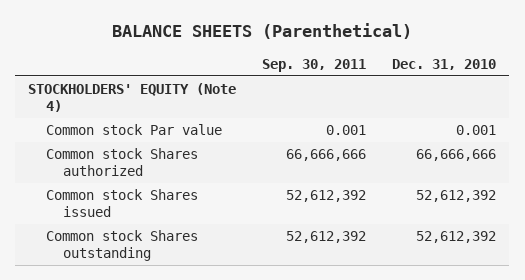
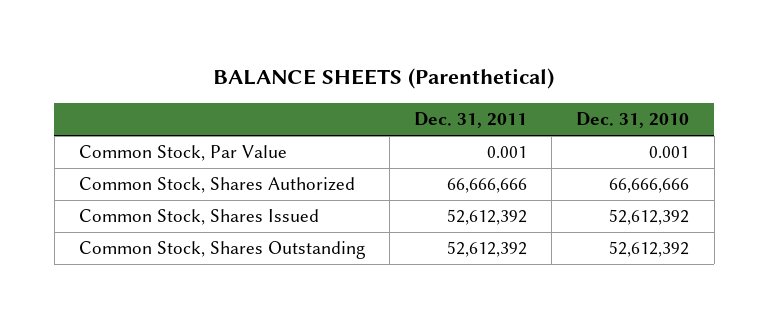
- | Sep. 30, 2011 | Dec. 31, 2010
+ | Dec. 31, 2011 | Dec. 31, 2010
- STOCKHOLDERS' EQUITY (Note 4)
- Common stock Par value | 0.001 | 0.001
- Common stock Shares authorized | 66,666,666 | 66,666,666
- Common stock Shares issued | 52,612,392 | 52,612,392
- Common stock Shares outstanding | 52,612,392 | 52,612,392
+ Common Stock, Par Value | 0.001 | 0.001
+ Common Stock, Shares Authorized | 66,666,666 | 66,666,666
+ Common Stock, Shares Issued | 52,612,392 | 52,612,392
+ Common Stock, Shares Outstanding | 52,612,392 | 52,612,392

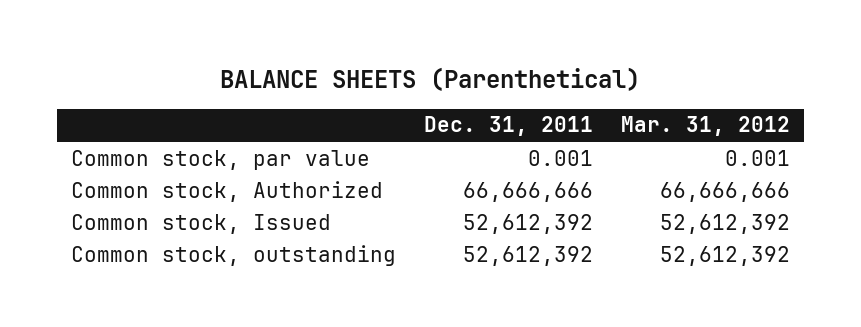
- | Dec. 31, 2011 | Dec. 31, 2010
+ | Dec. 31, 2011 | Mar. 31, 2012
- Common Stock, Par Value | 0.001 | 0.001
- Common Stock, Shares Authorized | 66,666,666 | 66,666,666
- Common Stock, Shares Issued | 52,612,392 | 52,612,392
- Common Stock, Shares Outstanding | 52,612,392 | 52,612,392
+ Common stock, par value | 0.001 | 0.001
+ Common stock, Authorized | 66,666,666 | 66,666,666
+ Common stock, Issued | 52,612,392 | 52,612,392
+ Common stock, outstanding | 52,612,392 | 52,612,392

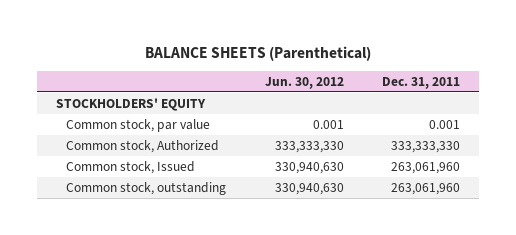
- | Dec. 31, 2011 | Mar. 31, 2012
+ | Jun. 30, 2012 | Dec. 31, 2011
+ STOCKHOLDERS' EQUITY
- Common stock, Authorized | 66,666,666 | 66,666,666
- Common stock, Issued | 52,612,392 | 52,612,392
- Common stock, outstanding | 52,612,392 | 52,612,392
+ Common stock, Authorized | 333,333,330 | 333,333,330
+ Common stock, Issued | 330,940,630 | 263,061,960
+ Common stock, outstanding | 330,940,630 | 263,061,960

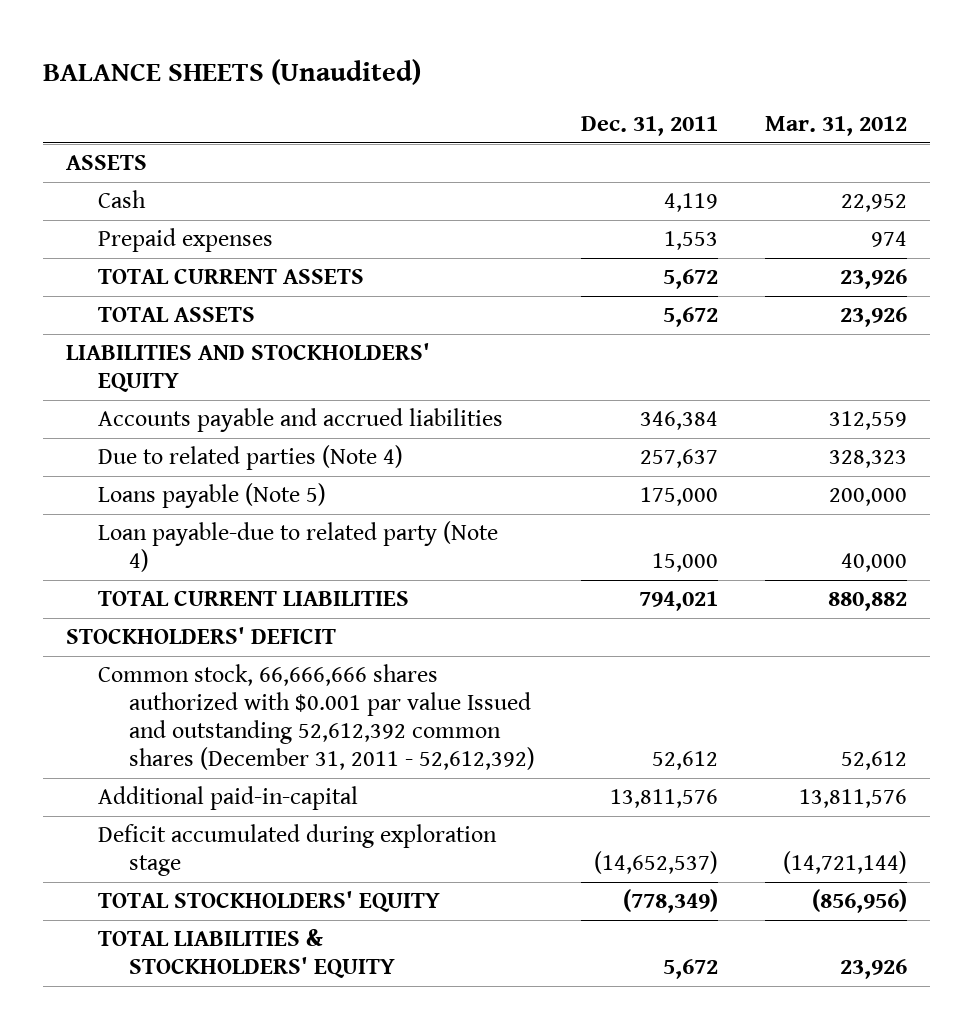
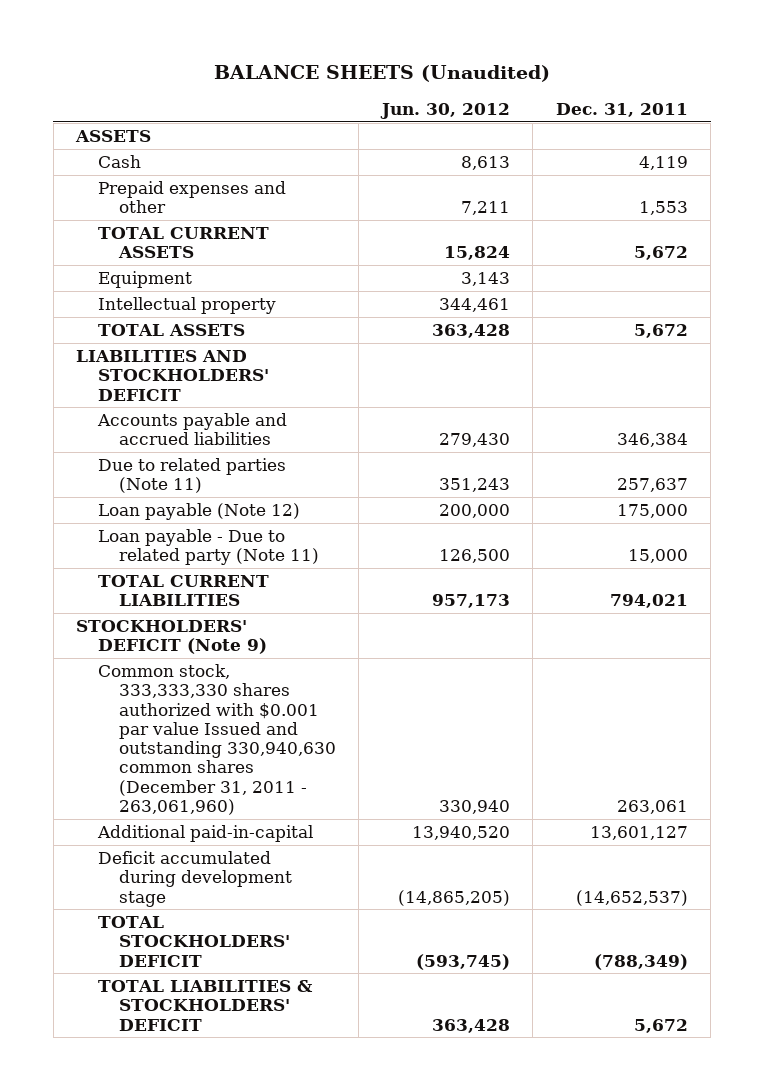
- | Dec. 31, 2011 | Mar. 31, 2012
+ | Jun. 30, 2012 | Dec. 31, 2011
- Prepaid expenses | 1,553 | 974
+ Prepaid expenses and other | 7,211 | 1,553
+ Equipment | 3,143 |
+ Intellectual property | 344,461 |
- LIABILITIES AND STOCKHOLDERS' EQUITY
+ LIABILITIES AND STOCKHOLDERS' DEFICIT
- Due to related parties (Note 4) | 257,637 | 328,323
- Loans payable (Note 5) | 175,000 | 200,000
- Loan payable-due to related party (Note 4) | 15,000 | 40,000
+ Due to related parties (Note 11) | 351,243 | 257,637
+ Loan payable (Note 12) | 200,000 | 175,000
+ Loan payable - Due to related party (Note 11) | 126,500 | 15,000
- STOCKHOLDERS' DEFICIT
- Common stock, 66,666,666 shares authorized with $0.001 par value Issued and outstanding 52,612,392 common shares (December 31, 2011 - 52,612,392) | 52,612 | 52,612
- Additional paid-in-capital | 13,811,576 | 13,811,576
- Deficit accumulated during exploration stage | (14,652,537) | (14,721,144)
- TOTAL STOCKHOLDERS' EQUITY | (778,349) | (856,956)
- TOTAL LIABILITIES & STOCKHOLDERS' EQUITY | 5,672 | 23,926
+ STOCKHOLDERS' DEFICIT (Note 9)
+ Common stock, 333,333,330 shares authorized with $0.001 par value Issued and outstanding 330,940,630 common shares (December 31, 2011 - 263,061,960) | 330,940 | 263,061
+ Additional paid-in-capital | 13,940,520 | 13,601,127
+ Deficit accumulated during development stage | (14,865,205) | (14,652,537)
+ TOTAL STOCKHOLDERS' DEFICIT | (593,745) | (788,349)
+ TOTAL LIABILITIES & STOCKHOLDERS' DEFICIT | 363,428 | 5,672

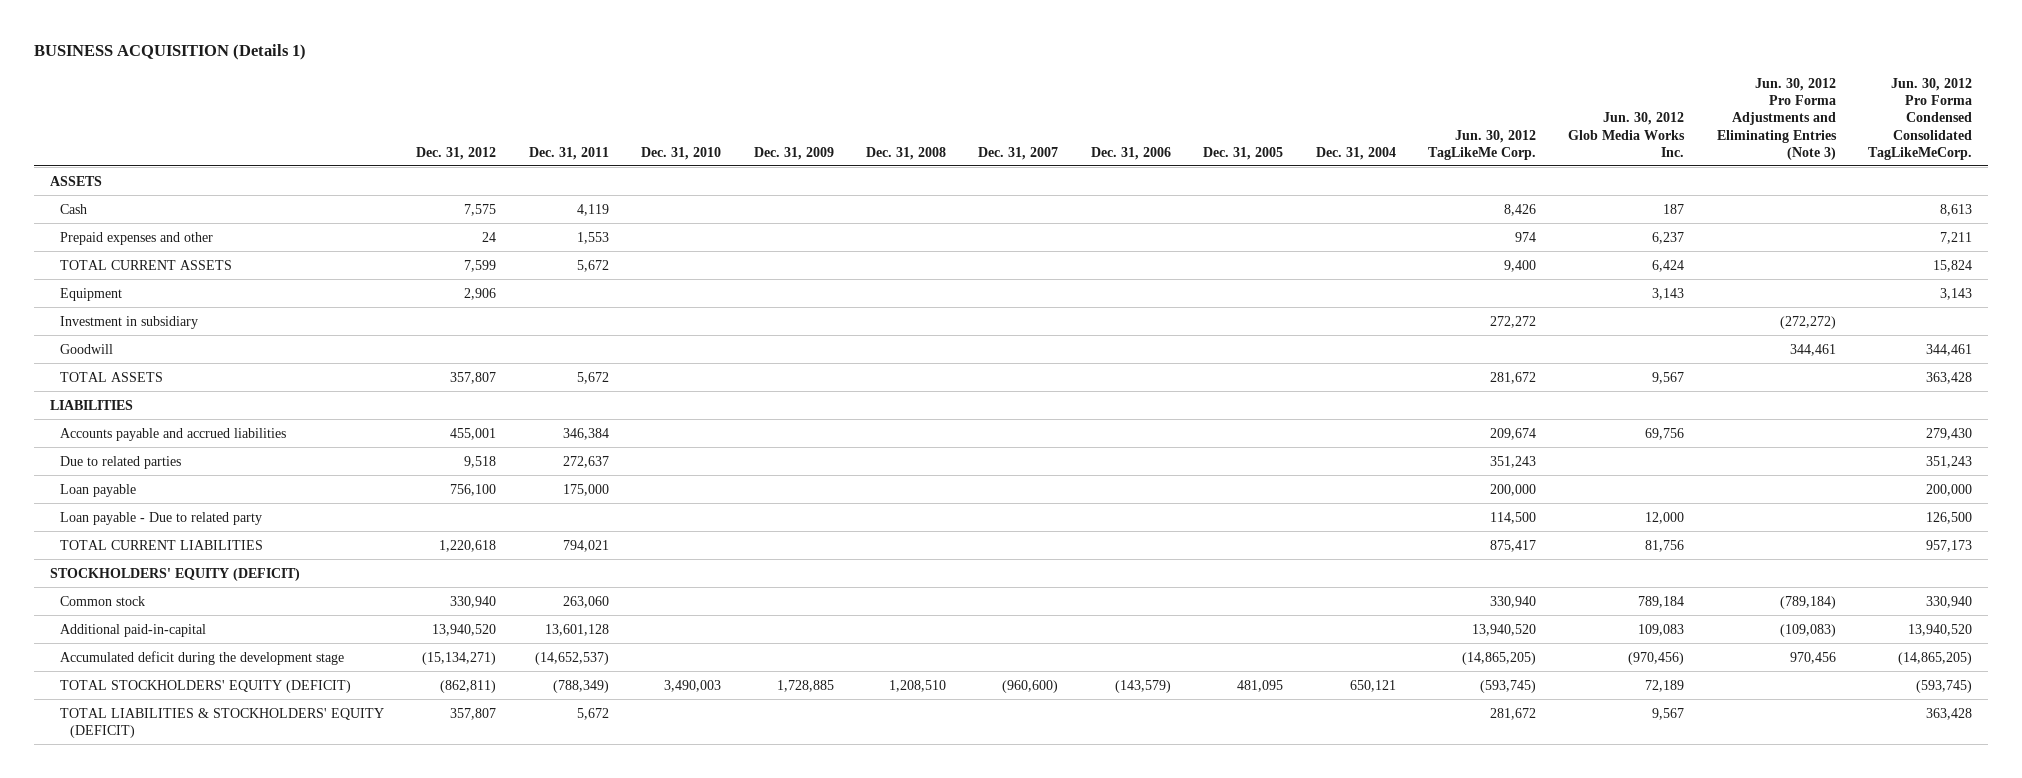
- BALANCE SHEETS (Unaudited)
+ BUSINESS ACQUISITION (Details 1)
- | Jun. 30, 2012 | Dec. 31, 2011
+ | Dec. 31, 2012 | Dec. 31, 2011 | Dec. 31, 2010 | Dec. 31, 2009 | Dec. 31, 2008 | Dec. 31, 2007 | Dec. 31, 2006 | Dec. 31, 2005 | Dec. 31, 2004 | Jun. 30, 2012 TagLikeMe Corp. | Jun. 30, 2012 Glob Media Works Inc. | Jun. 30, 2012 Pro Forma Adjustments and Eliminating Entries (Note 3) | Jun. 30, 2012 Pro Forma Condensed Consolidated TagLikeMeCorp.
- Intellectual property | 344,461 |
+ Investment in subsidiary | | | | | | | | | | 272,272 | | (272,272) |
+ Goodwill | | | | | | | | | | | | 344,461 | 344,461
- LIABILITIES AND STOCKHOLDERS' DEFICIT
+ LIABILITIES
- Due to related parties (Note 11) | 351,243 | 257,637
- Loan payable (Note 12) | 200,000 | 175,000
- Loan payable - Due to related party (Note 11) | 126,500 | 15,000
+ Due to related parties | 9,518 | 272,637 | | | | | | | | 351,243 | | | 351,243
+ Loan payable | 756,100 | 175,000 | | | | | | | | 200,000 | | | 200,000
+ Loan payable - Due to related party | | | | | | | | | | 114,500 | 12,000 | | 126,500
- STOCKHOLDERS' DEFICIT (Note 9)
- Common stock, 333,333,330 shares authorized with $0.001 par value Issued and outstanding 330,940,630 common shares (December 31, 2011 - 263,061,960) | 330,940 | 263,061
- Additional paid-in-capital | 13,940,520 | 13,601,127
- Deficit accumulated during development stage | (14,865,205) | (14,652,537)
- TOTAL STOCKHOLDERS' DEFICIT | (593,745) | (788,349)
- TOTAL LIABILITIES & STOCKHOLDERS' DEFICIT | 363,428 | 5,672
+ STOCKHOLDERS' EQUITY (DEFICIT)
+ Common stock | 330,940 | 263,060 | | | | | | | | 330,940 | 789,184 | (789,184) | 330,940
+ Additional paid-in-capital | 13,940,520 | 13,601,128 | | | | | | | | 13,940,520 | 109,083 | (109,083) | 13,940,520
+ Accumulated deficit during the development stage | (15,134,271) | (14,652,537) | | | | | | | | (14,865,205) | (970,456) | 970,456 | (14,865,205)
+ TOTAL STOCKHOLDERS' EQUITY (DEFICIT) | (862,811) | (788,349) | 3,490,003 | 1,728,885 | 1,208,510 | (960,600) | (143,579) | 481,095 | 650,121 | (593,745) | 72,189 | | (593,745)
+ TOTAL LIABILITIES & STOCKHOLDERS' EQUITY (DEFICIT) | 357,807 | 5,672 | | | | | | | | 281,672 | 9,567 | | 363,428

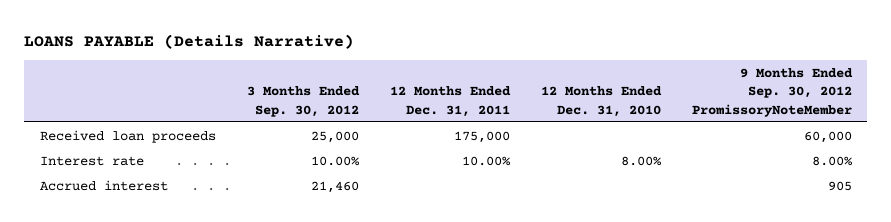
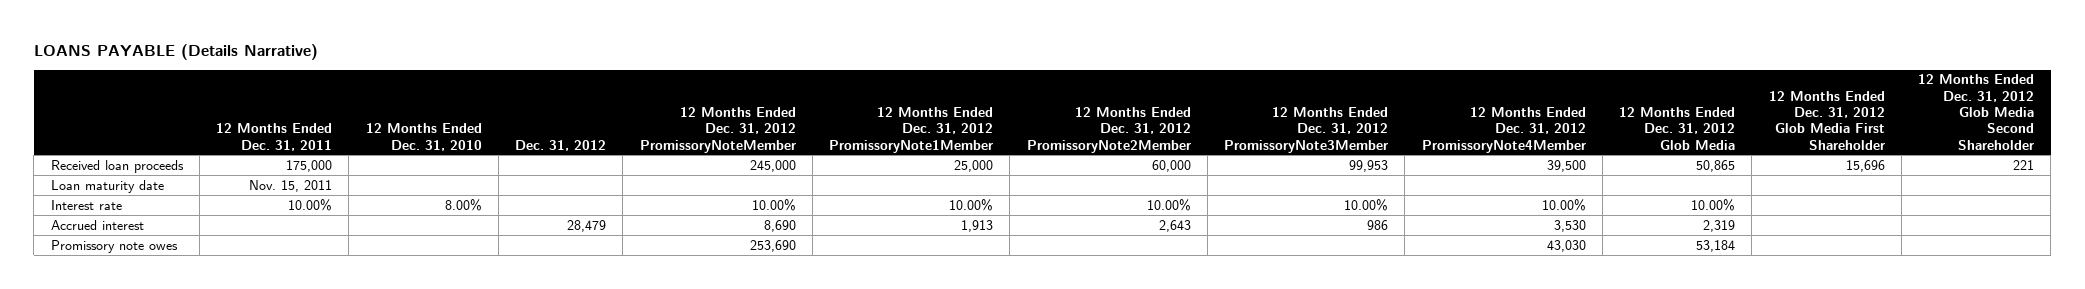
- | 3 Months Ended Sep. 30, 2012 | 12 Months Ended Dec. 31, 2011 | 12 Months Ended Dec. 31, 2010 | 9 Months Ended Sep. 30, 2012 PromissoryNoteMember
+ | 12 Months Ended Dec. 31, 2011 | 12 Months Ended Dec. 31, 2010 | Dec. 31, 2012 | 12 Months Ended Dec. 31, 2012 PromissoryNoteMember | 12 Months Ended Dec. 31, 2012 PromissoryNote1Member | 12 Months Ended Dec. 31, 2012 PromissoryNote2Member | 12 Months Ended Dec. 31, 2012 PromissoryNote3Member | 12 Months Ended Dec. 31, 2012 PromissoryNote4Member | 12 Months Ended Dec. 31, 2012 Glob Media | 12 Months Ended Dec. 31, 2012 Glob Media First Shareholder | 12 Months Ended Dec. 31, 2012 Glob Media Second Shareholder
+ Loan maturity date | Nov. 15, 2011 | | | | | | | | | |
+ Promissory note owes | | | | 253,690 | | | | 43,030 | 53,184 | |

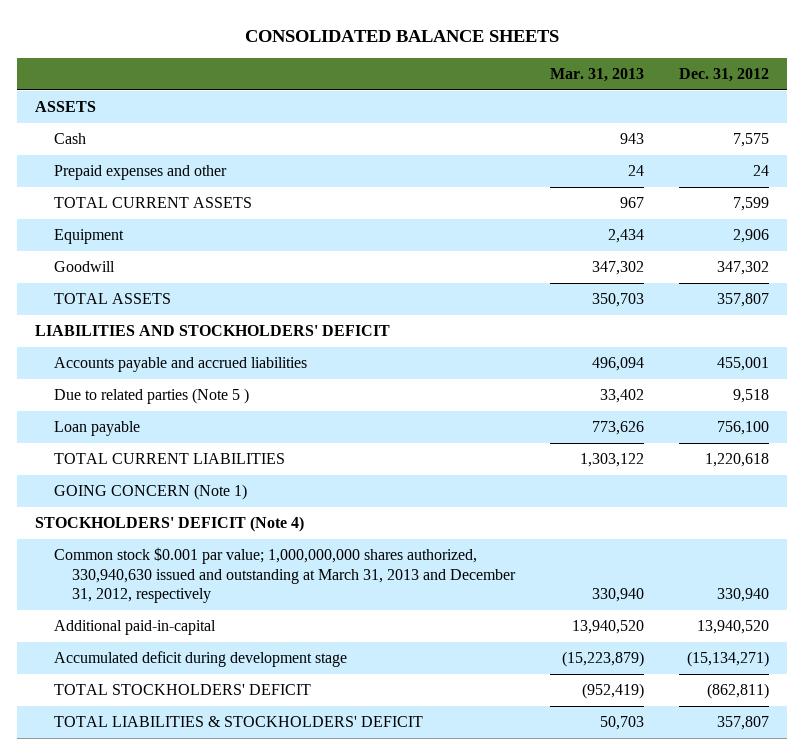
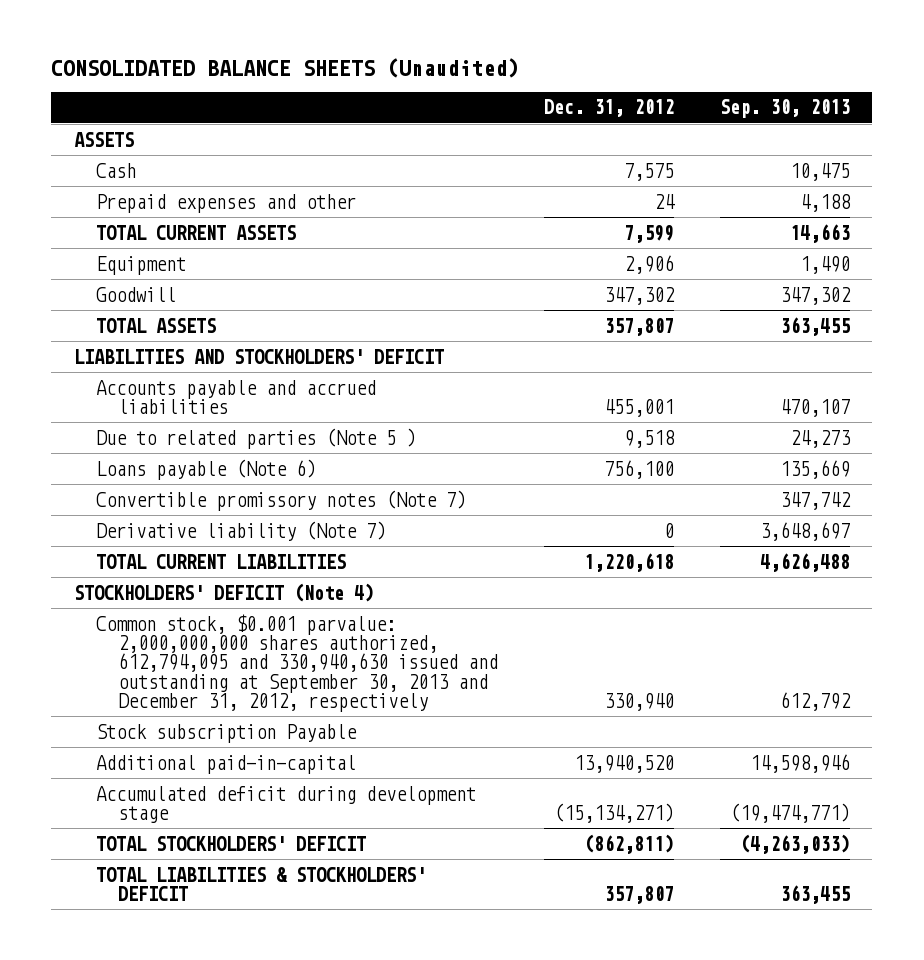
- CONSOLIDATED BALANCE SHEETS
+ CONSOLIDATED BALANCE SHEETS (Unaudited)
- | Mar. 31, 2013 | Dec. 31, 2012
+ | Dec. 31, 2012 | Sep. 30, 2013
- Loan payable | 773,626 | 756,100
+ Loans payable (Note 6) | 756,100 | 135,669
+ Convertible promissory notes (Note 7) | | 347,742
+ Derivative liability (Note 7) | 0 | 3,648,697
- GOING CONCERN (Note 1)
- Common stock $0.001 par value; 1,000,000,000 shares authorized, 330,940,630 issued and outstanding at March 31, 2013 and December 31, 2012, respectively | 330,940 | 330,940
+ Common stock, $0.001 parvalue: 2,000,000,000 shares authorized, 612,794,095 and 330,940,630 issued and outstanding at September 30, 2013 and December 31, 2012, respectively | 330,940 | 612,792
+ Stock subscription Payable

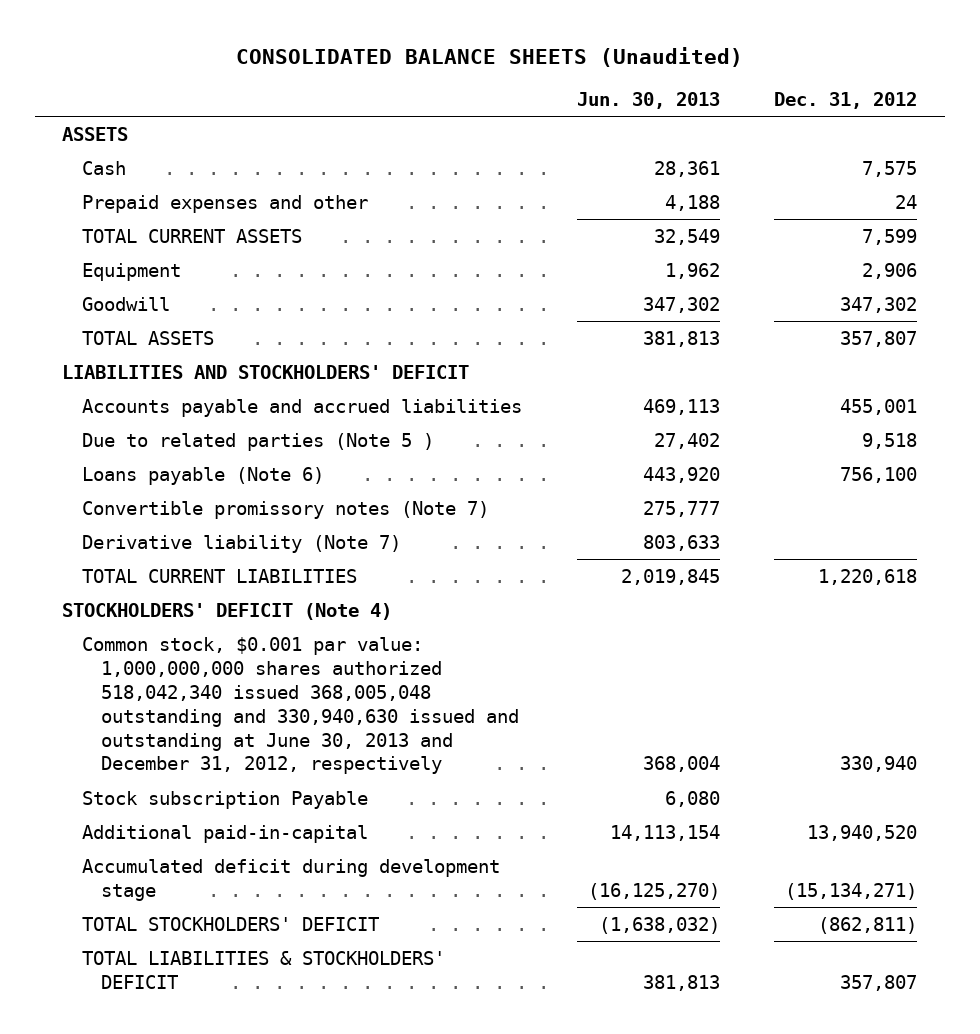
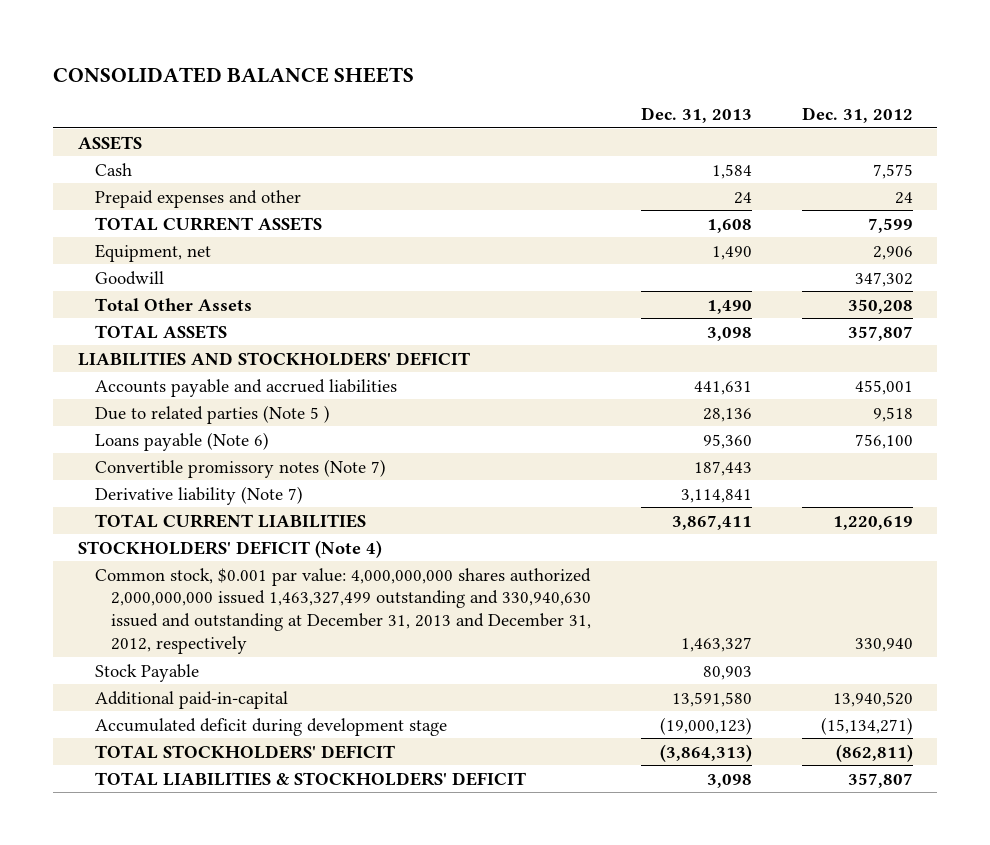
- CONSOLIDATED BALANCE SHEETS (Unaudited)
+ CONSOLIDATED BALANCE SHEETS
- | Jun. 30, 2013 | Dec. 31, 2012
+ | Dec. 31, 2013 | Dec. 31, 2012
- Equipment | 1,962 | 2,906
+ Equipment, net | 1,490 | 2,906
+ Total Other Assets | 1,490 | 350,208
- TOTAL CURRENT LIABILITIES | 2,019,845 | 1,220,618
+ TOTAL CURRENT LIABILITIES | 3,867,411 | 1,220,619
- Common stock, $0.001 par value: 1,000,000,000 shares authorized 518,042,340 issued 368,005,048 outstanding and 330,940,630 issued and outstanding at June 30, 2013 and December 31, 2012, respectively | 368,004 | 330,940
- Stock subscription Payable | 6,080 |
+ Common stock, $0.001 par value: 4,000,000,000 shares authorized 2,000,000,000 issued 1,463,327,499 outstanding and 330,940,630 issued and outstanding at December 31, 2013 and December 31, 2012, respectively | 1,463,327 | 330,940
+ Stock Payable | 80,903 |

